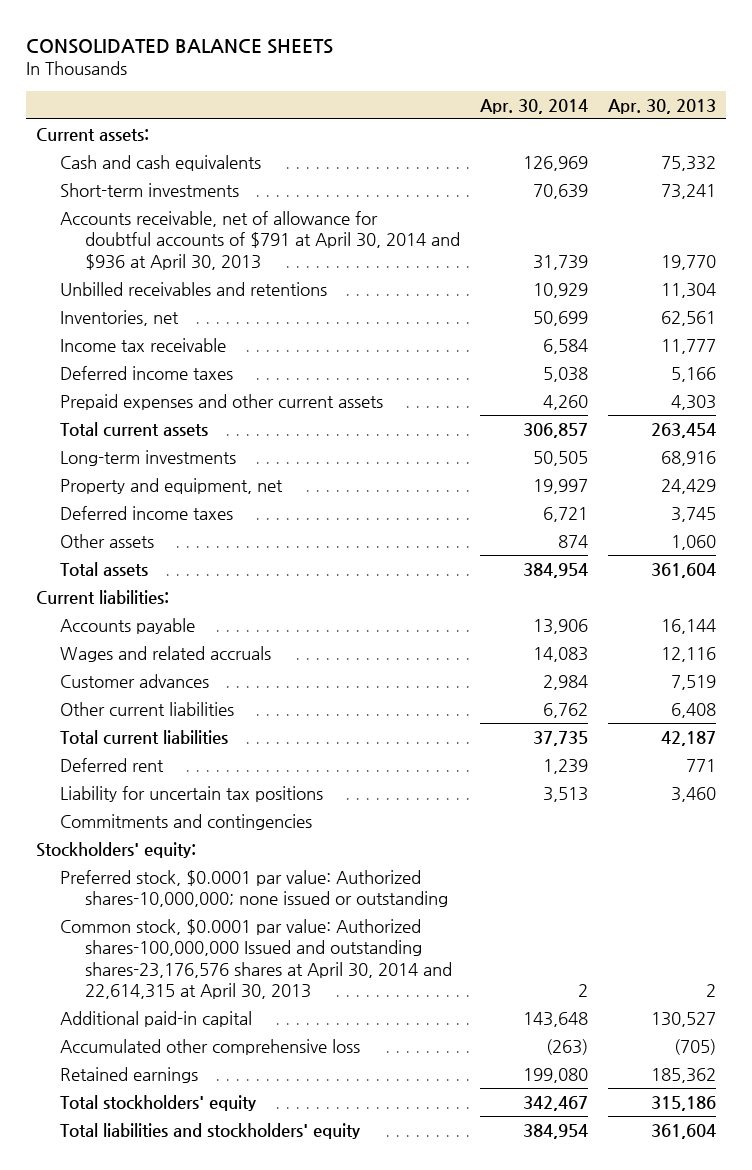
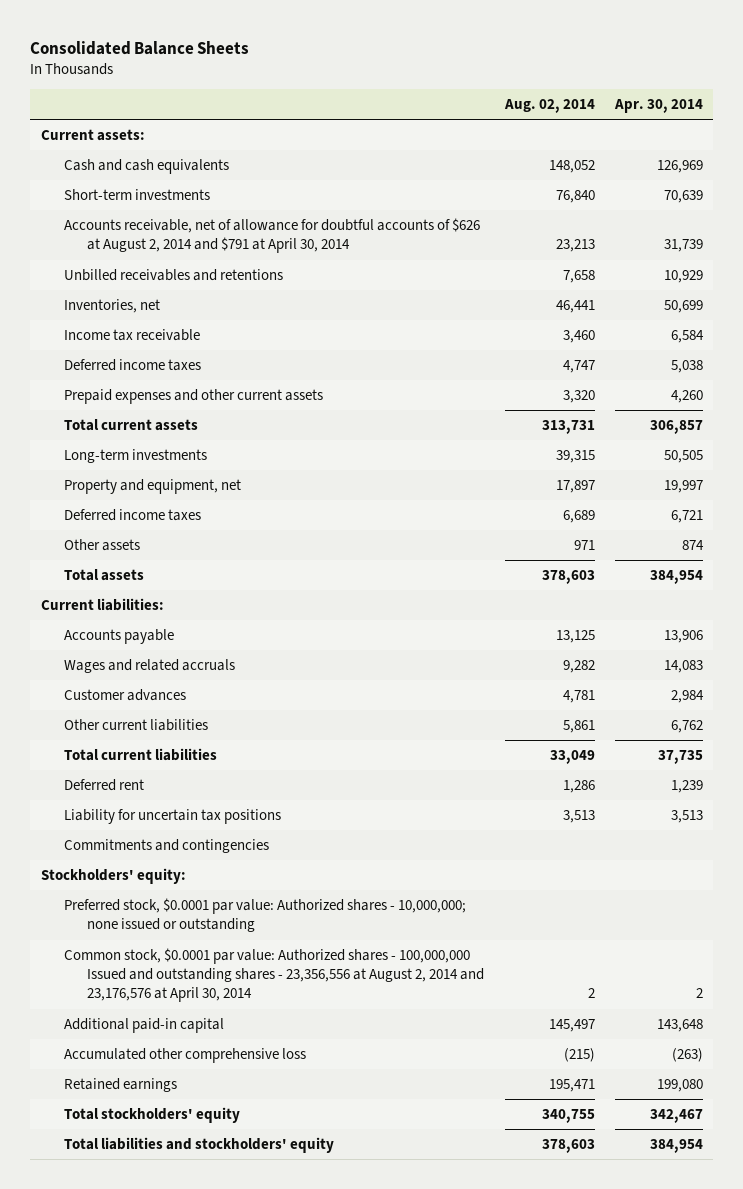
- CONSOLIDATED BALANCE SHEETS
+ Consolidated Balance Sheets
- | Apr. 30, 2014 | Apr. 30, 2013
+ | Aug. 02, 2014 | Apr. 30, 2014
- Accounts receivable, net of allowance for doubtful accounts of $791 at April 30, 2014 and $936 at April 30, 2013 | 31,739 | 19,770
+ Accounts receivable, net of allowance for doubtful accounts of $626 at August 2, 2014 and $791 at April 30, 2014 | 23,213 | 31,739
- Preferred stock, $0.0001 par value: Authorized shares-10,000,000; none issued or outstanding
- Common stock, $0.0001 par value: Authorized shares-100,000,000 Issued and outstanding shares-23,176,576 shares at April 30, 2014 and 22,614,315 at April 30, 2013 | 2 | 2
+ Preferred stock, $0.0001 par value: Authorized shares - 10,000,000; none issued or outstanding
+ Common stock, $0.0001 par value: Authorized shares - 100,000,000 Issued and outstanding shares - 23,356,556 at August 2, 2014 and 23,176,576 at April 30, 2014 | 2 | 2

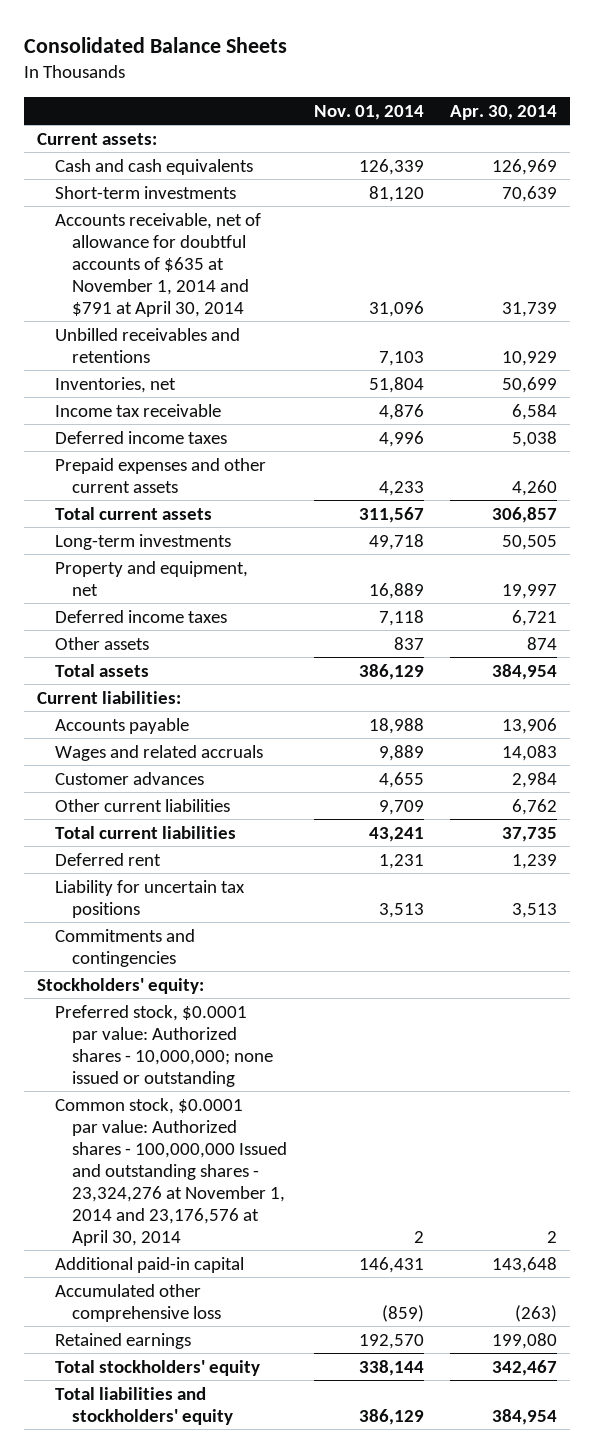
- | Aug. 02, 2014 | Apr. 30, 2014
+ | Nov. 01, 2014 | Apr. 30, 2014
- Accounts receivable, net of allowance for doubtful accounts of $626 at August 2, 2014 and $791 at April 30, 2014 | 23,213 | 31,739
+ Accounts receivable, net of allowance for doubtful accounts of $635 at November 1, 2014 and $791 at April 30, 2014 | 31,096 | 31,739
- Common stock, $0.0001 par value: Authorized shares - 100,000,000 Issued and outstanding shares - 23,356,556 at August 2, 2014 and 23,176,576 at April 30, 2014 | 2 | 2
+ Common stock, $0.0001 par value: Authorized shares - 100,000,000 Issued and outstanding shares - 23,324,276 at November 1, 2014 and 23,176,576 at April 30, 2014 | 2 | 2

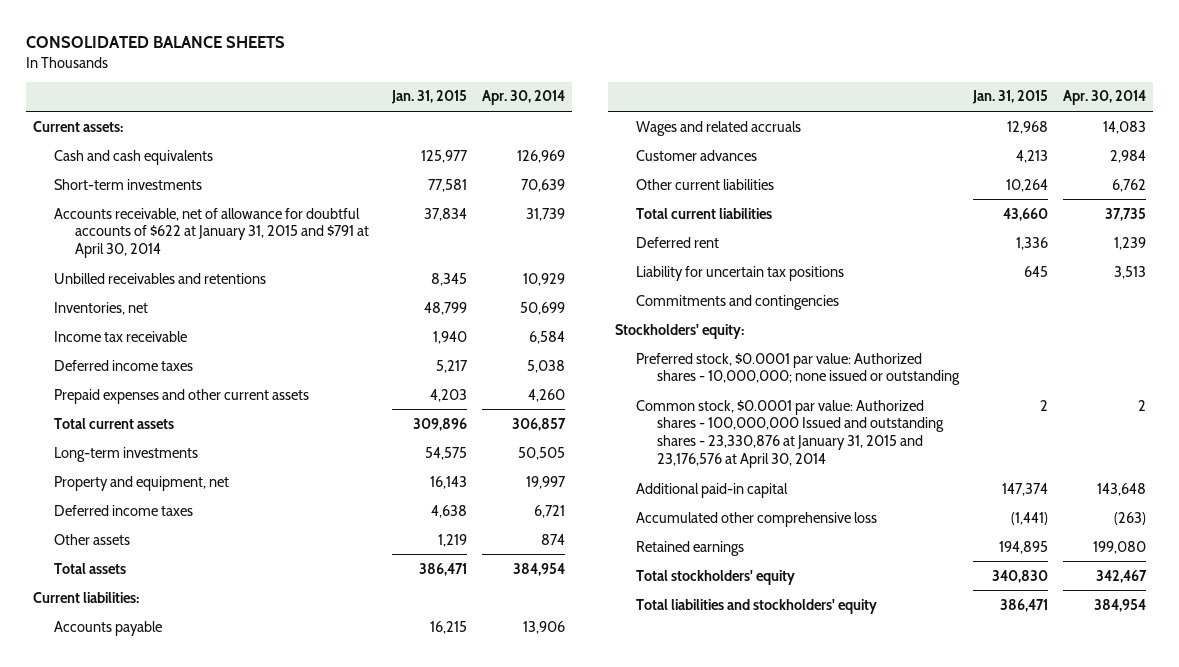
- Consolidated Balance Sheets
+ CONSOLIDATED BALANCE SHEETS
- | Nov. 01, 2014 | Apr. 30, 2014
+ | Jan. 31, 2015 | Apr. 30, 2014
- Accounts receivable, net of allowance for doubtful accounts of $635 at November 1, 2014 and $791 at April 30, 2014 | 31,096 | 31,739
+ Accounts receivable, net of allowance for doubtful accounts of $622 at January 31, 2015 and $791 at April 30, 2014 | 37,834 | 31,739
- Common stock, $0.0001 par value: Authorized shares - 100,000,000 Issued and outstanding shares - 23,324,276 at November 1, 2014 and 23,176,576 at April 30, 2014 | 2 | 2
+ Common stock, $0.0001 par value: Authorized shares - 100,000,000 Issued and outstanding shares - 23,330,876 at January 31, 2015 and 23,176,576 at April 30, 2014 | 2 | 2

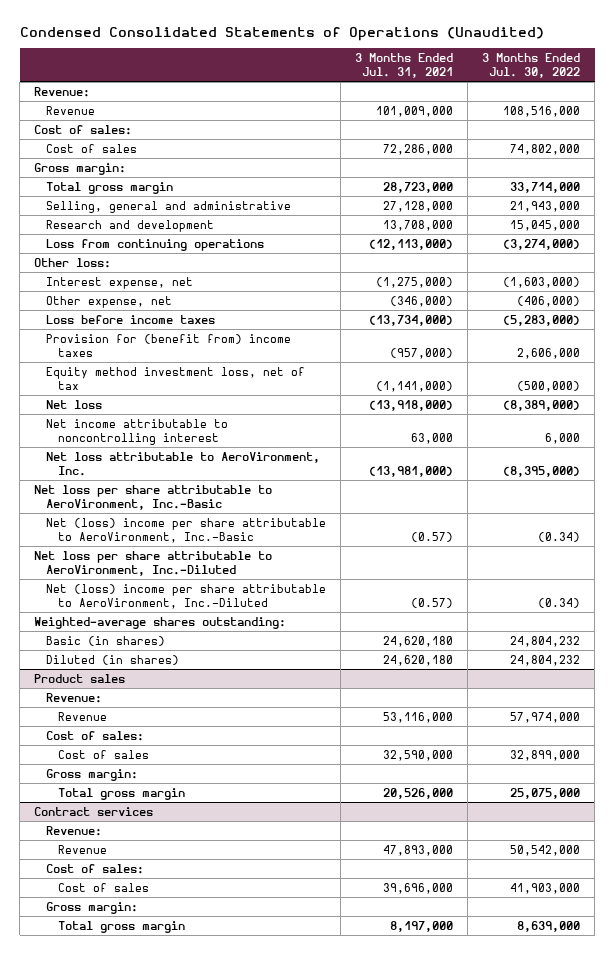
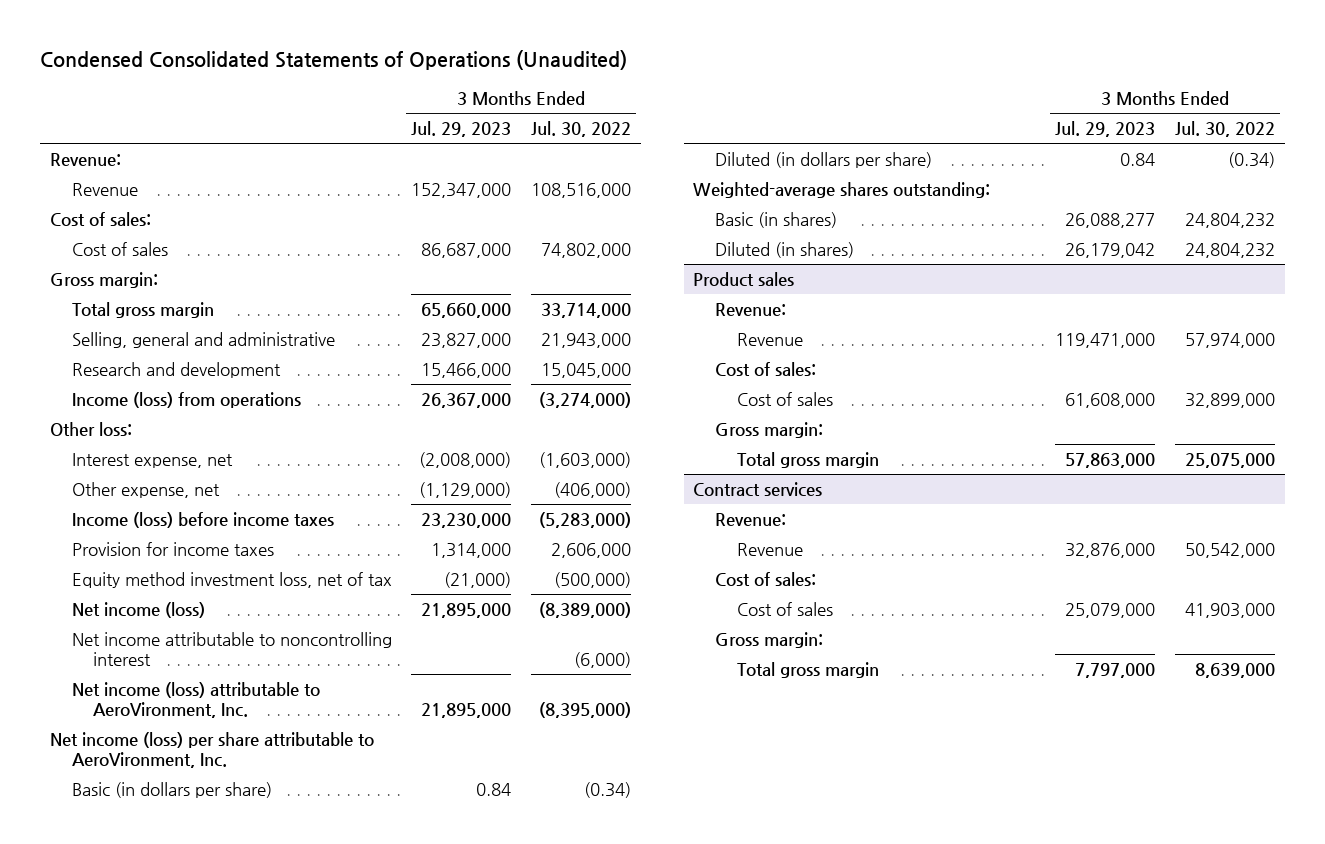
- | 3 Months Ended Jul. 31, 2021 | 3 Months Ended Jul. 30, 2022
+ | 3 Months Ended Jul. 29, 2023 | 3 Months Ended Jul. 30, 2022
- Loss from continuing operations | (12,113,000) | (3,274,000)
+ Income (loss) from operations | 26,367,000 | (3,274,000)
- Loss before income taxes | (13,734,000) | (5,283,000)
- Provision for (benefit from) income taxes | (957,000) | 2,606,000
+ Income (loss) before income taxes | 23,230,000 | (5,283,000)
+ Provision for income taxes | 1,314,000 | 2,606,000
- Net loss | (13,918,000) | (8,389,000)
- Net income attributable to noncontrolling interest | 63,000 | 6,000
- Net loss attributable to AeroVironment, Inc. | (13,981,000) | (8,395,000)
- Net loss per share attributable to AeroVironment, Inc.-Basic
- Net (loss) income per share attributable to AeroVironment, Inc.-Basic | (0.57) | (0.34)
- Net loss per share attributable to AeroVironment, Inc.-Diluted
- Net (loss) income per share attributable to AeroVironment, Inc.-Diluted | (0.57) | (0.34)
+ Net income (loss) | 21,895,000 | (8,389,000)
+ Net income attributable to noncontrolling interest | | (6,000)
+ Net income (loss) attributable to AeroVironment, Inc. | 21,895,000 | (8,395,000)
+ Net income (loss) per share attributable to AeroVironment, Inc.
+ Basic (in dollars per share) | 0.84 | (0.34)
+ Diluted (in dollars per share) | 0.84 | (0.34)

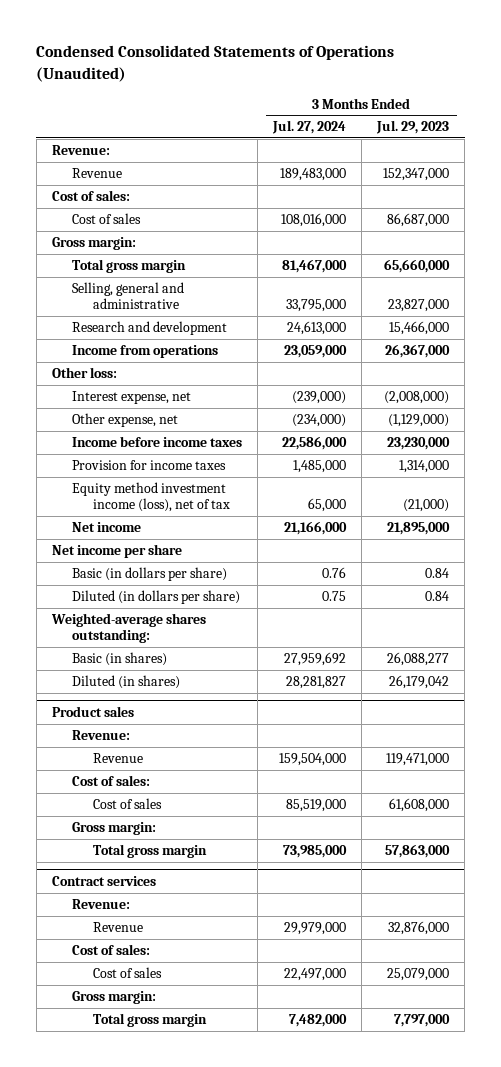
- | 3 Months Ended Jul. 29, 2023 | 3 Months Ended Jul. 30, 2022
+ | 3 Months Ended Jul. 27, 2024 | 3 Months Ended Jul. 29, 2023
- Income (loss) from operations | 26,367,000 | (3,274,000)
+ Income from operations | 23,059,000 | 26,367,000
- Income (loss) before income taxes | 23,230,000 | (5,283,000)
+ Income before income taxes | 22,586,000 | 23,230,000
- Equity method investment loss, net of tax | (21,000) | (500,000)
- Net income (loss) | 21,895,000 | (8,389,000)
- Net income attributable to noncontrolling interest | | (6,000)
- Net income (loss) attributable to AeroVironment, Inc. | 21,895,000 | (8,395,000)
- Net income (loss) per share attributable to AeroVironment, Inc.
+ Equity method investment income (loss), net of tax | 65,000 | (21,000)
+ Net income | 21,166,000 | 21,895,000
+ Net income per share

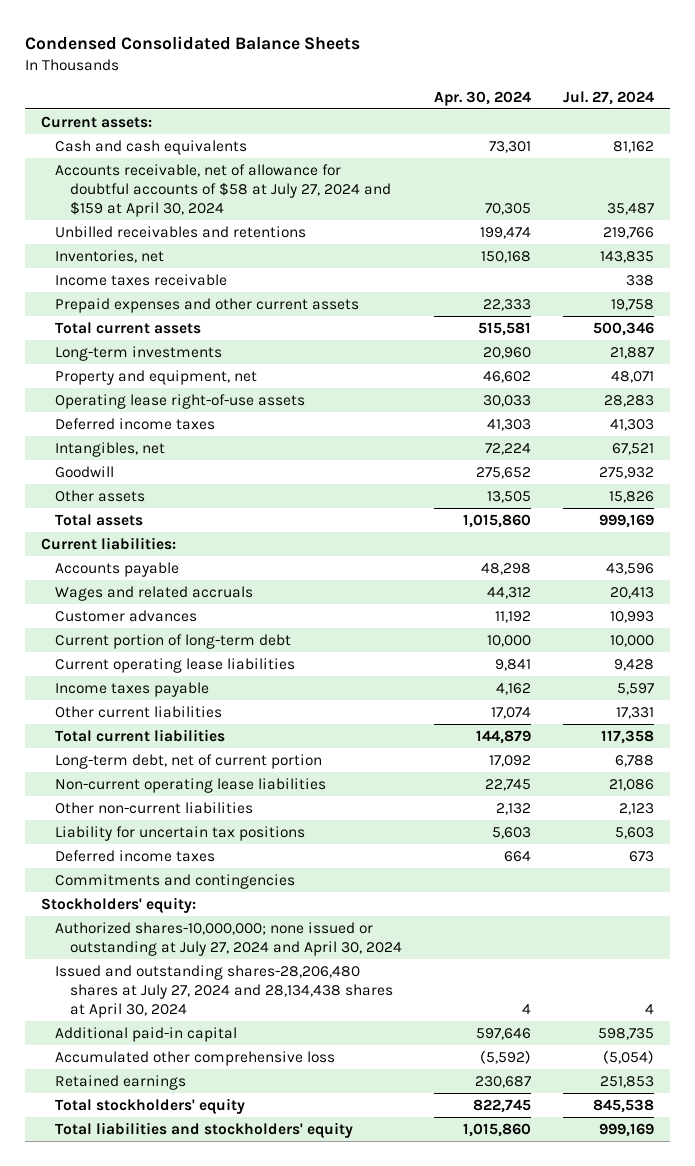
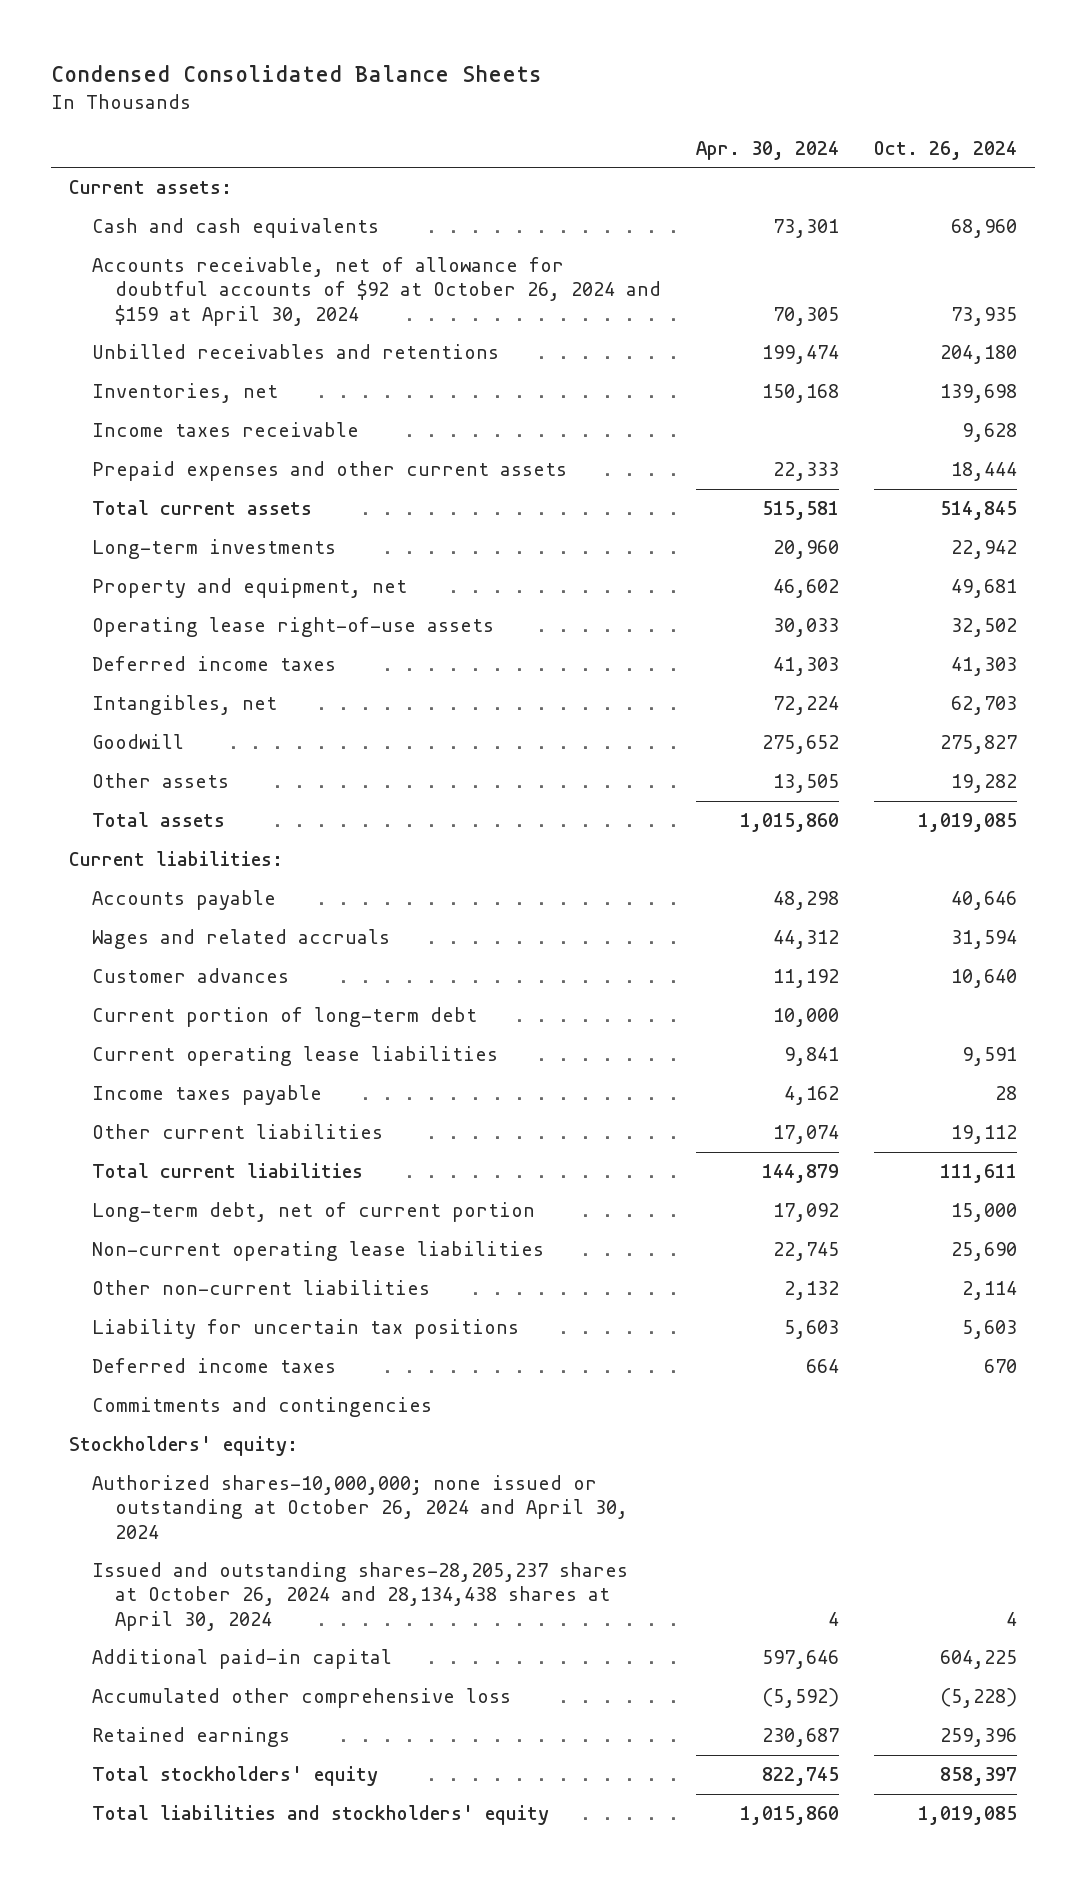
- | Apr. 30, 2024 | Jul. 27, 2024
+ | Apr. 30, 2024 | Oct. 26, 2024
- Accounts receivable, net of allowance for doubtful accounts of $58 at July 27, 2024 and $159 at April 30, 2024 | 70,305 | 35,487
+ Accounts receivable, net of allowance for doubtful accounts of $92 at October 26, 2024 and $159 at April 30, 2024 | 70,305 | 73,935
- Authorized shares-10,000,000; none issued or outstanding at July 27, 2024 and April 30, 2024
- Issued and outstanding shares-28,206,480 shares at July 27, 2024 and 28,134,438 shares at April 30, 2024 | 4 | 4
+ Authorized shares-10,000,000; none issued or outstanding at October 26, 2024 and April 30, 2024
+ Issued and outstanding shares-28,205,237 shares at October 26, 2024 and 28,134,438 shares at April 30, 2024 | 4 | 4

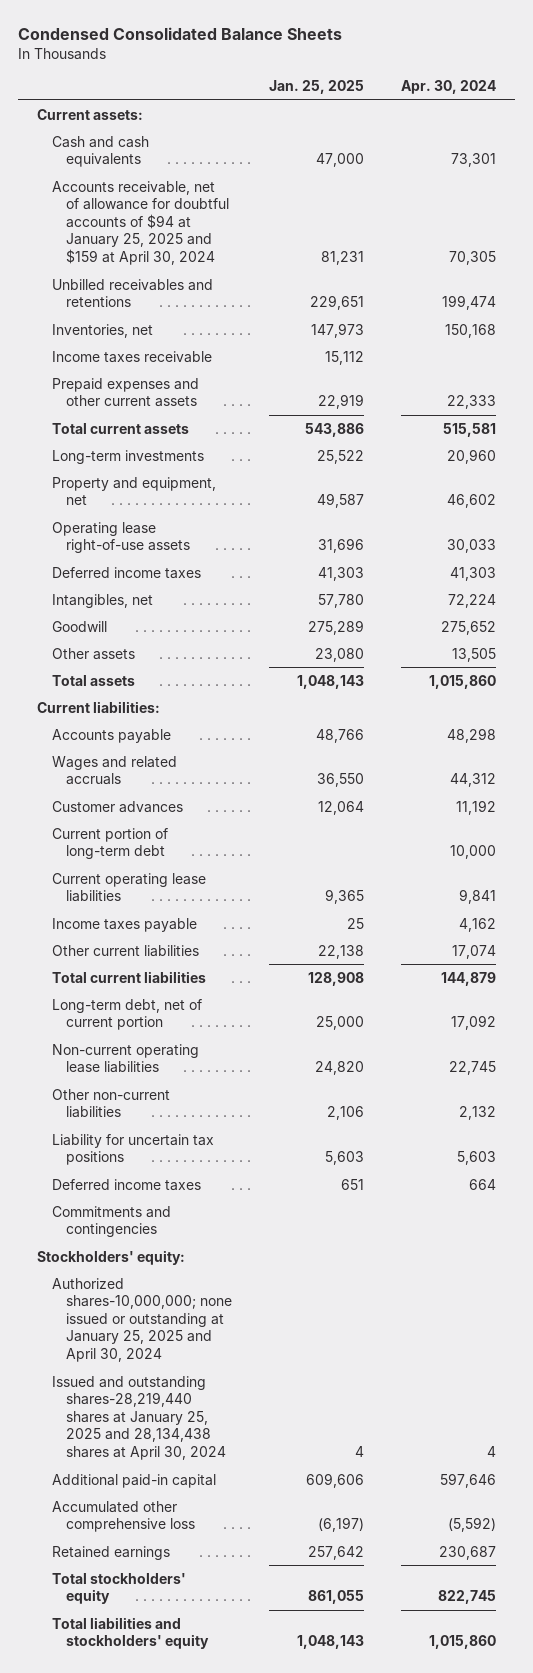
- | Apr. 30, 2024 | Oct. 26, 2024
+ | Jan. 25, 2025 | Apr. 30, 2024
- Accounts receivable, net of allowance for doubtful accounts of $92 at October 26, 2024 and $159 at April 30, 2024 | 70,305 | 73,935
+ Accounts receivable, net of allowance for doubtful accounts of $94 at January 25, 2025 and $159 at April 30, 2024 | 81,231 | 70,305
- Authorized shares-10,000,000; none issued or outstanding at October 26, 2024 and April 30, 2024
- Issued and outstanding shares-28,205,237 shares at October 26, 2024 and 28,134,438 shares at April 30, 2024 | 4 | 4
+ Authorized shares-10,000,000; none issued or outstanding at January 25, 2025 and April 30, 2024
+ Issued and outstanding shares-28,219,440 shares at January 25, 2025 and 28,134,438 shares at April 30, 2024 | 4 | 4

